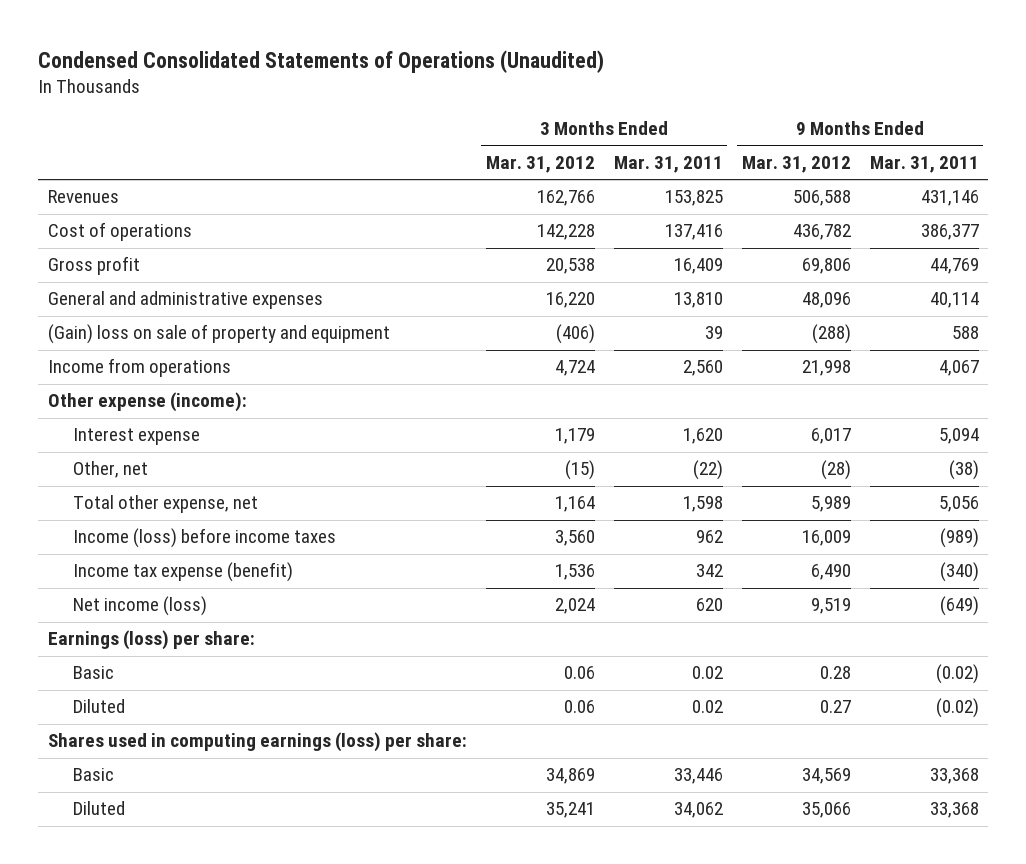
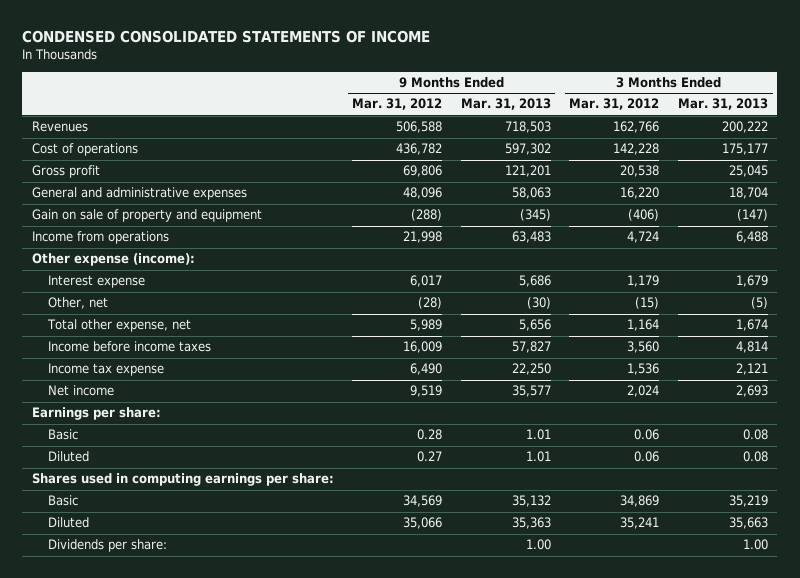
- Condensed Consolidated Statements of Operations (Unaudited)
+ CONDENSED CONSOLIDATED STATEMENTS OF INCOME
- | 3 Months Ended Mar. 31, 2012 | 3 Months Ended Mar. 31, 2011 | 9 Months Ended Mar. 31, 2012 | 9 Months Ended Mar. 31, 2011
+ | 9 Months Ended Mar. 31, 2012 | 9 Months Ended Mar. 31, 2013 | 3 Months Ended Mar. 31, 2012 | 3 Months Ended Mar. 31, 2013
- (Gain) loss on sale of property and equipment | (406) | 39 | (288) | 588
+ Gain on sale of property and equipment | (288) | (345) | (406) | (147)
- Income (loss) before income taxes | 3,560 | 962 | 16,009 | (989)
- Income tax expense (benefit) | 1,536 | 342 | 6,490 | (340)
- Net income (loss) | 2,024 | 620 | 9,519 | (649)
- Earnings (loss) per share:
+ Income before income taxes | 16,009 | 57,827 | 3,560 | 4,814
+ Income tax expense | 6,490 | 22,250 | 1,536 | 2,121
+ Net income | 9,519 | 35,577 | 2,024 | 2,693
+ Earnings per share:
- Shares used in computing earnings (loss) per share:
+ Shares used in computing earnings per share:
+ Dividends per share: | | 1.00 | | 1.00

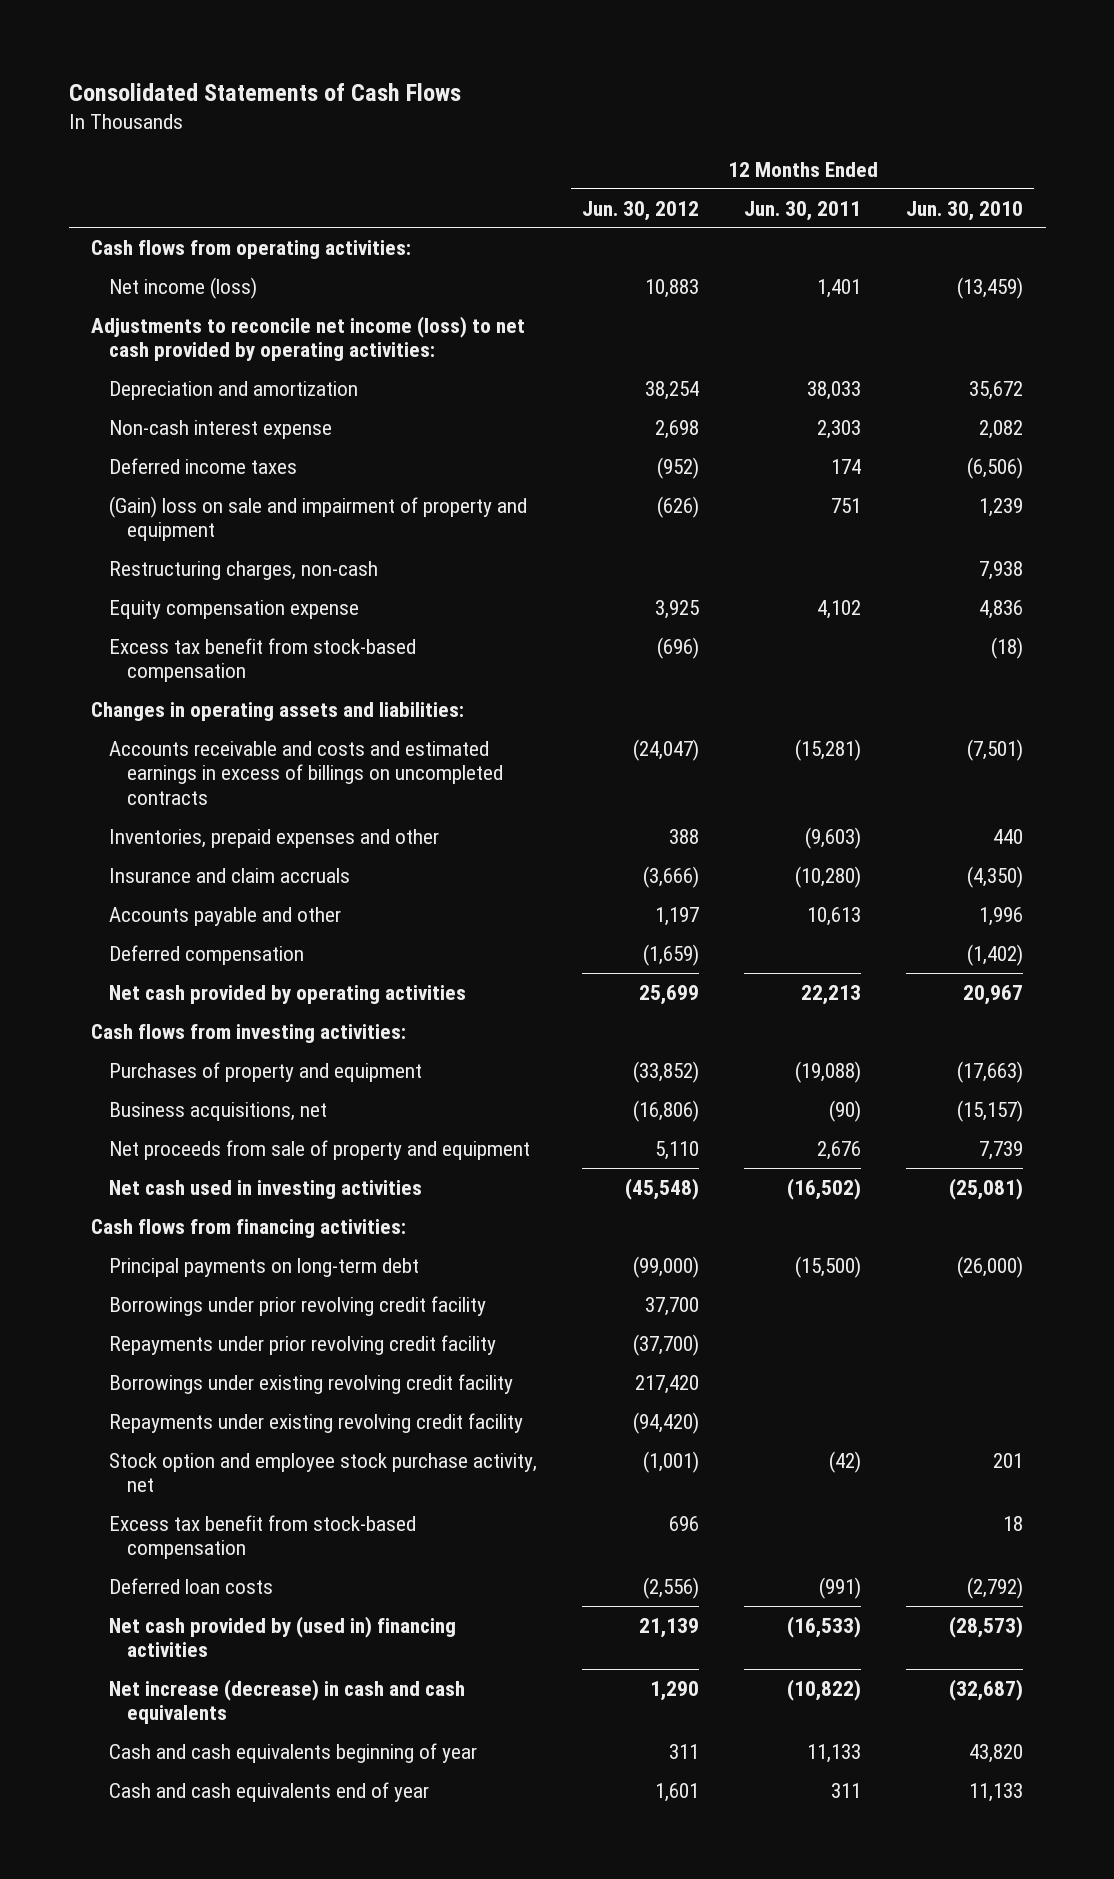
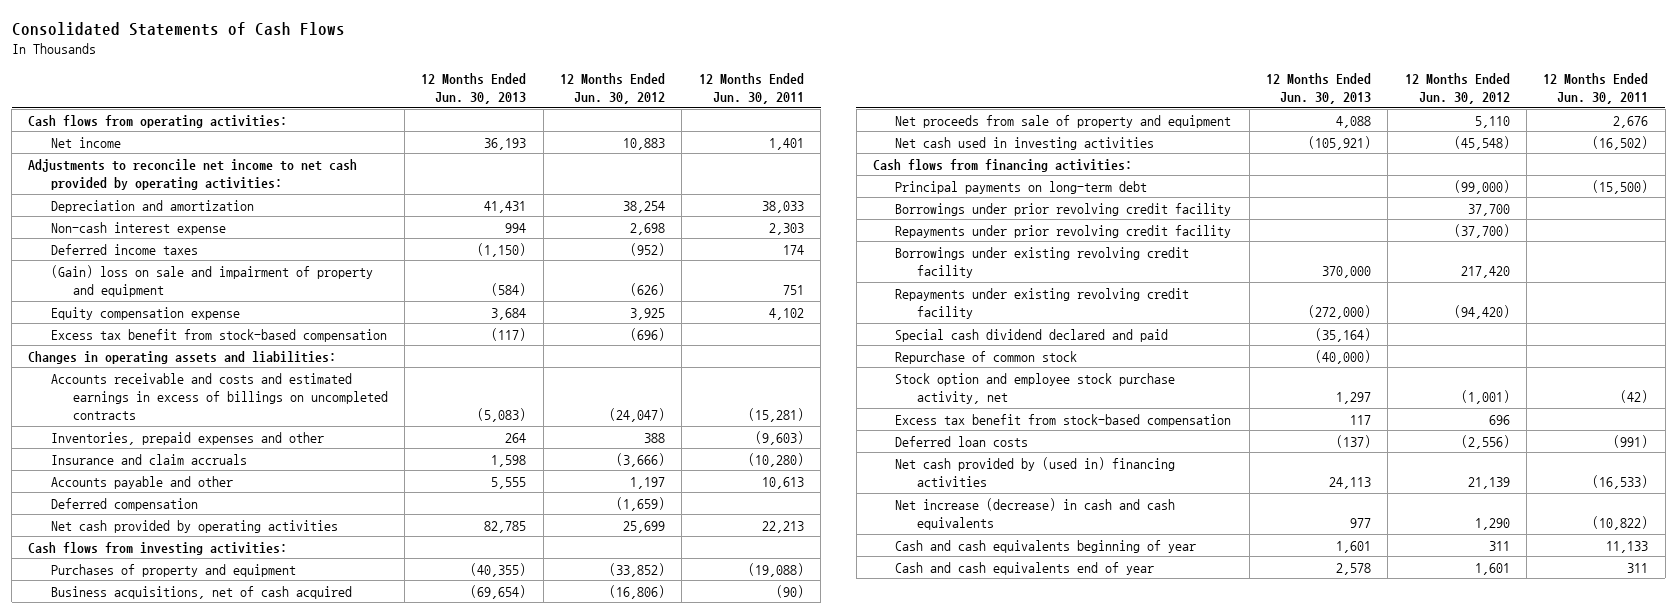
- | 12 Months Ended Jun. 30, 2012 | 12 Months Ended Jun. 30, 2011 | 12 Months Ended Jun. 30, 2010
+ | 12 Months Ended Jun. 30, 2013 | 12 Months Ended Jun. 30, 2012 | 12 Months Ended Jun. 30, 2011
- Net income (loss) | 10,883 | 1,401 | (13,459)
- Adjustments to reconcile net income (loss) to net cash provided by operating activities:
+ Net income | 36,193 | 10,883 | 1,401
+ Adjustments to reconcile net income to net cash provided by operating activities:
- Restructuring charges, non-cash | | | 7,938
- Business acquisitions, net | (16,806) | (90) | (15,157)
+ Business acquisitions, net of cash acquired | (69,654) | (16,806) | (90)
+ Special cash dividend declared and paid | (35,164) | |
+ Repurchase of common stock | (40,000) | |

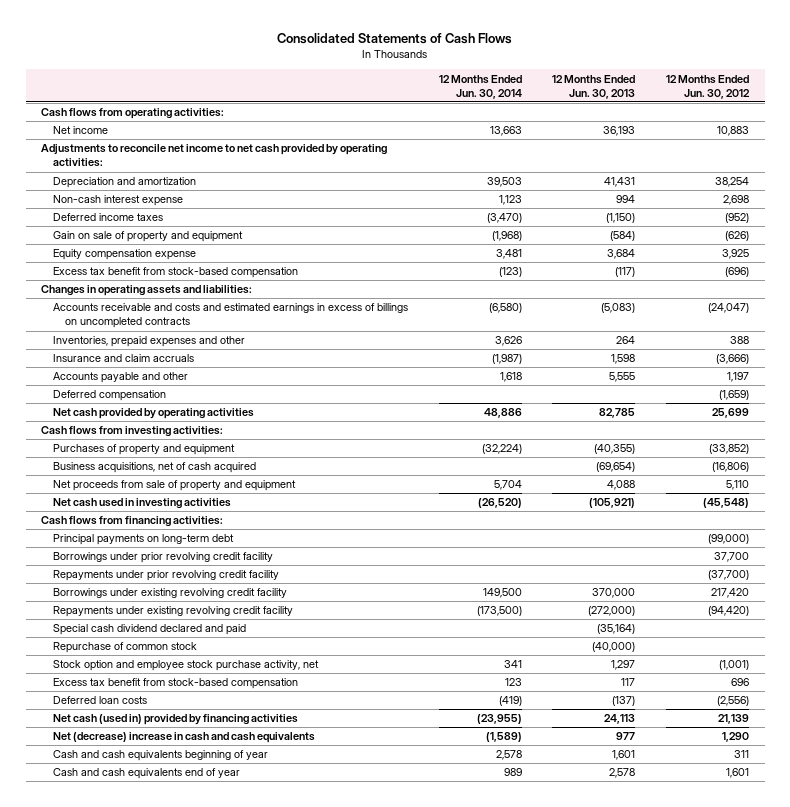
- | 12 Months Ended Jun. 30, 2013 | 12 Months Ended Jun. 30, 2012 | 12 Months Ended Jun. 30, 2011
+ | 12 Months Ended Jun. 30, 2014 | 12 Months Ended Jun. 30, 2013 | 12 Months Ended Jun. 30, 2012
- (Gain) loss on sale and impairment of property and equipment | (584) | (626) | 751
+ Gain on sale of property and equipment | (1,968) | (584) | (626)
- Net cash provided by (used in) financing activities | 24,113 | 21,139 | (16,533)
- Net increase (decrease) in cash and cash equivalents | 977 | 1,290 | (10,822)
+ Net cash (used in) provided by financing activities | (23,955) | 24,113 | 21,139
+ Net (decrease) increase in cash and cash equivalents | (1,589) | 977 | 1,290

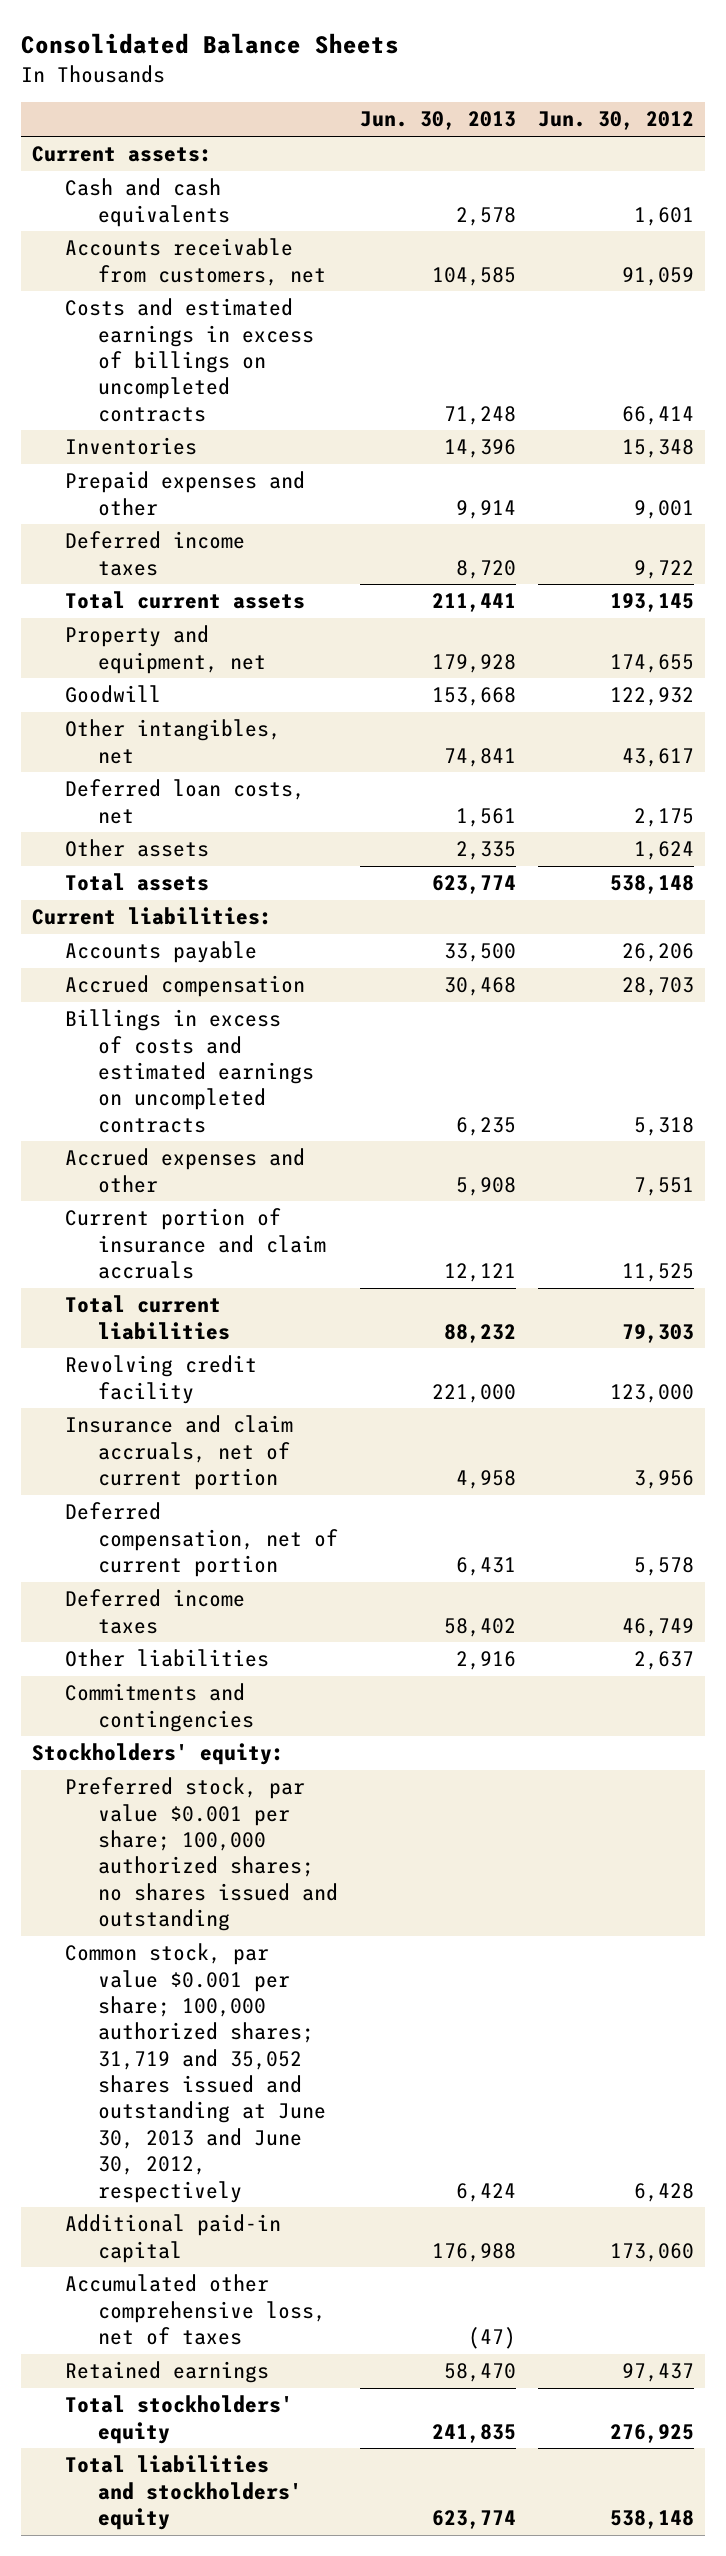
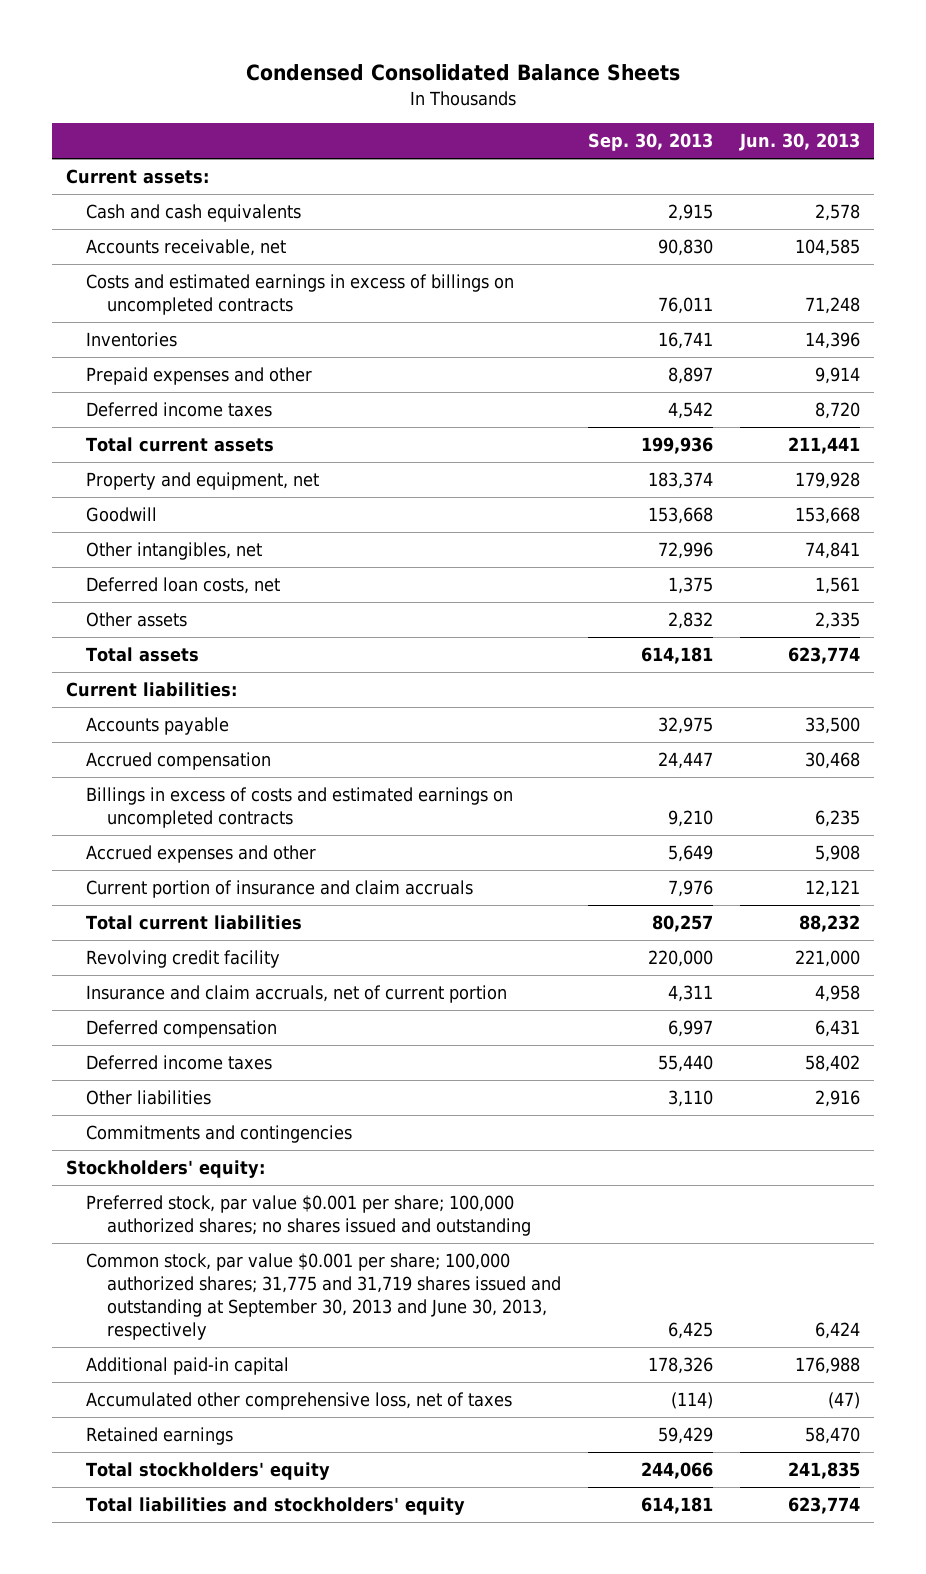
- Consolidated Balance Sheets
+ Condensed Consolidated Balance Sheets
- | Jun. 30, 2013 | Jun. 30, 2012
+ | Sep. 30, 2013 | Jun. 30, 2013
- Accounts receivable from customers, net | 104,585 | 91,059
+ Accounts receivable, net | 90,830 | 104,585
- Deferred compensation, net of current portion | 6,431 | 5,578
+ Deferred compensation | 6,997 | 6,431
- Common stock, par value $0.001 per share; 100,000 authorized shares; 31,719 and 35,052 shares issued and outstanding at June 30, 2013 and June 30, 2012, respectively | 6,424 | 6,428
+ Common stock, par value $0.001 per share; 100,000 authorized shares; 31,775 and 31,719 shares issued and outstanding at September 30, 2013 and June 30, 2013, respectively | 6,425 | 6,424

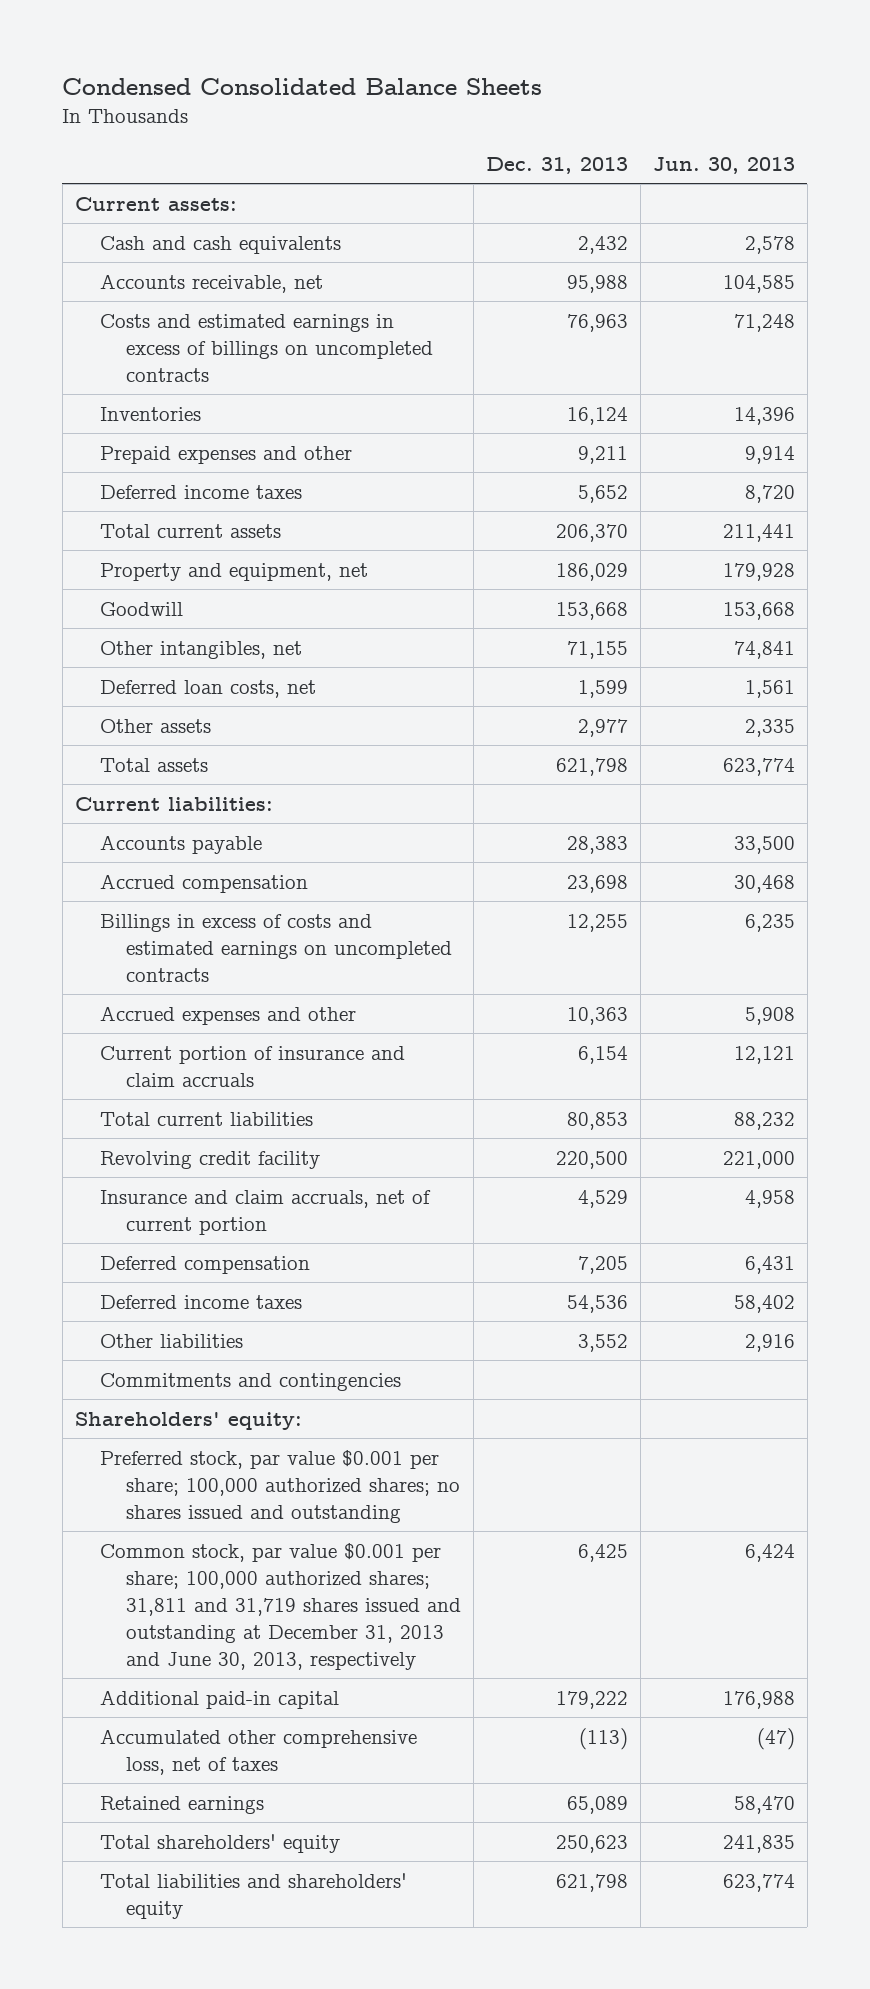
- | Sep. 30, 2013 | Jun. 30, 2013
+ | Dec. 31, 2013 | Jun. 30, 2013
- Stockholders' equity:
+ Shareholders' equity:
- Common stock, par value $0.001 per share; 100,000 authorized shares; 31,775 and 31,719 shares issued and outstanding at September 30, 2013 and June 30, 2013, respectively | 6,425 | 6,424
+ Common stock, par value $0.001 per share; 100,000 authorized shares; 31,811 and 31,719 shares issued and outstanding at December 31, 2013 and June 30, 2013, respectively | 6,425 | 6,424
- Total stockholders' equity | 244,066 | 241,835
- Total liabilities and stockholders' equity | 614,181 | 623,774
+ Total shareholders' equity | 250,623 | 241,835
+ Total liabilities and shareholders' equity | 621,798 | 623,774

